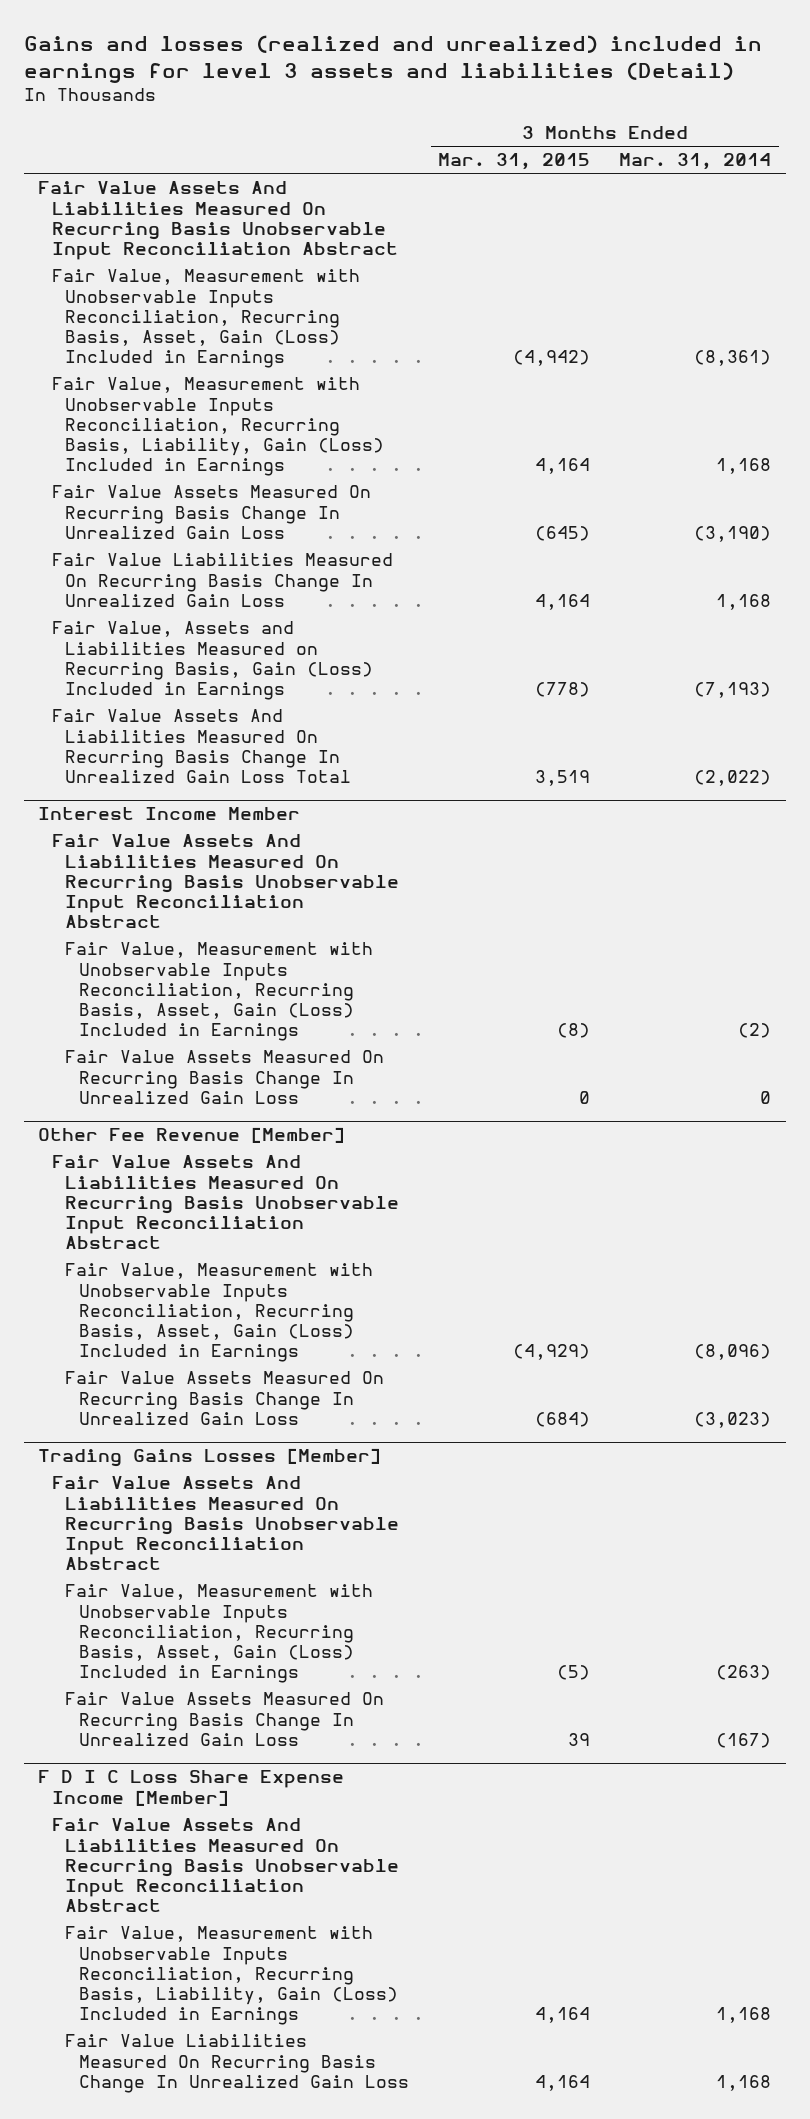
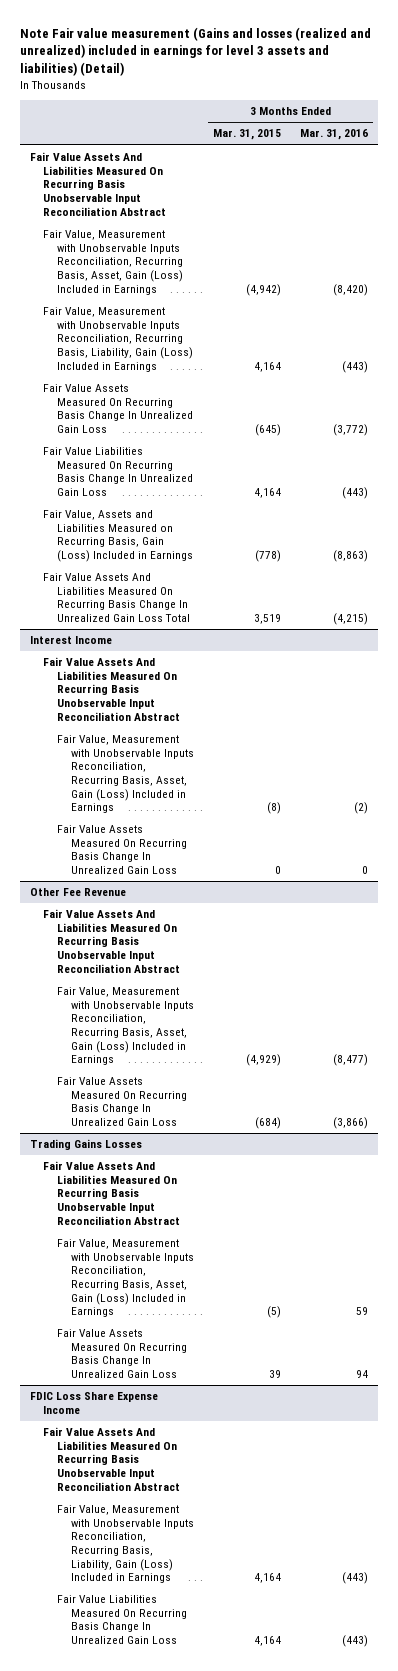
- Gains and losses (realized and unrealized) included in earnings for level 3 assets and liabilities (Detail)
+ Note Fair value measurement (Gains and losses (realized and unrealized) included in earnings for level 3 assets and liabilities) (Detail)
- | 3 Months Ended Mar. 31, 2015 | 3 Months Ended Mar. 31, 2014
+ | 3 Months Ended Mar. 31, 2015 | 3 Months Ended Mar. 31, 2016
- Interest Income Member
+ Interest Income
- Other Fee Revenue [Member]
+ Other Fee Revenue
- Trading Gains Losses [Member]
+ Trading Gains Losses
- F D I C Loss Share Expense Income [Member]
+ FDIC Loss Share Expense Income

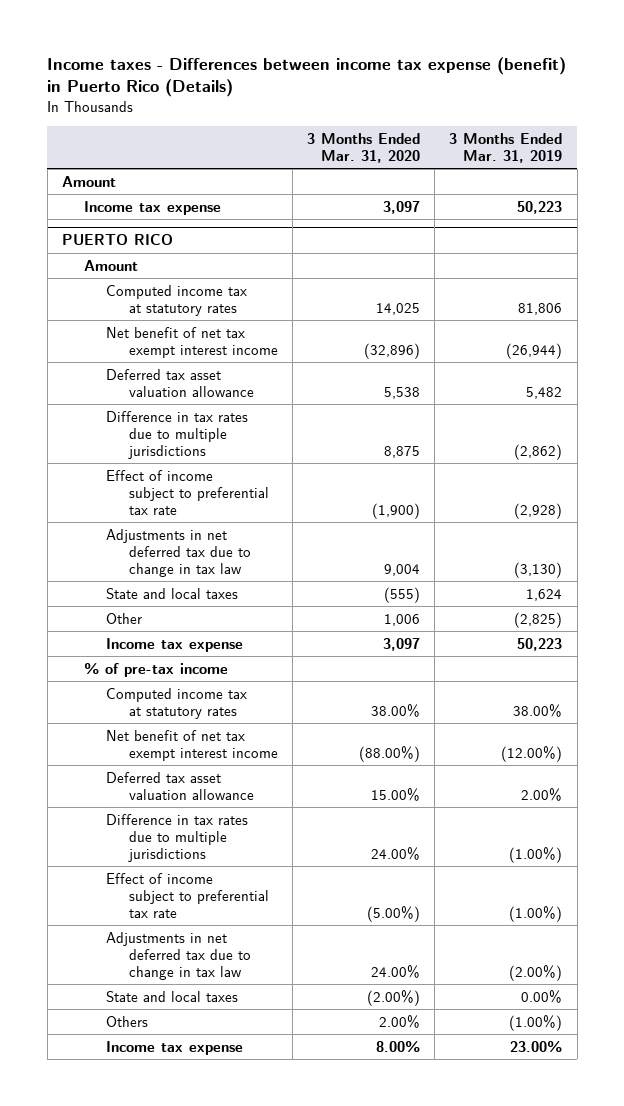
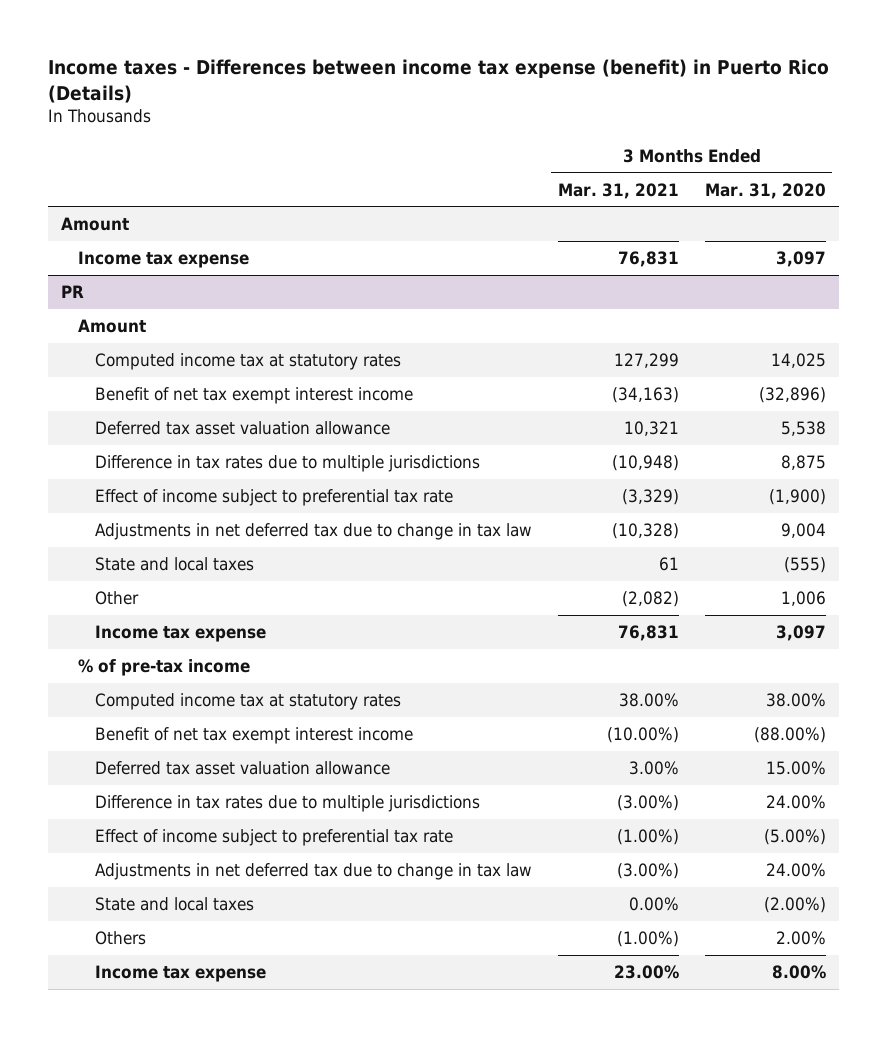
- | 3 Months Ended Mar. 31, 2020 | 3 Months Ended Mar. 31, 2019
+ | 3 Months Ended Mar. 31, 2021 | 3 Months Ended Mar. 31, 2020
- PUERTO RICO
+ PR
- Net benefit of net tax exempt interest income | (32,896) | (26,944)
+ Benefit of net tax exempt interest income | (34,163) | (32,896)
- Net benefit of net tax exempt interest income | (88.00%) | (12.00%)
+ Benefit of net tax exempt interest income | (10.00%) | (88.00%)

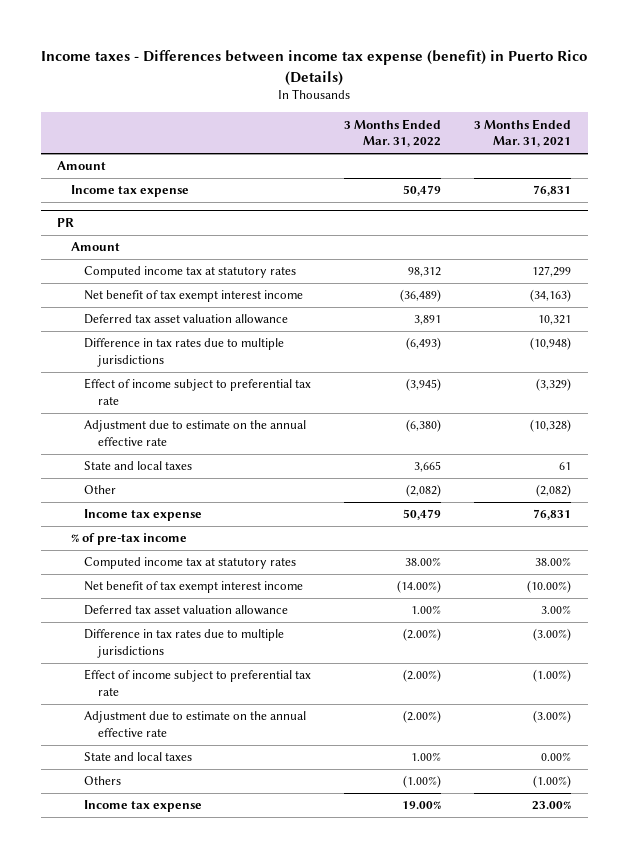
- | 3 Months Ended Mar. 31, 2021 | 3 Months Ended Mar. 31, 2020
+ | 3 Months Ended Mar. 31, 2022 | 3 Months Ended Mar. 31, 2021
@ PR
- Benefit of net tax exempt interest income | (34,163) | (32,896)
+ Net benefit of tax exempt interest income | (36,489) | (34,163)
- Adjustments in net deferred tax due to change in tax law | (10,328) | 9,004
+ Adjustment due to estimate on the annual effective rate | (6,380) | (10,328)
- Benefit of net tax exempt interest income | (10.00%) | (88.00%)
+ Net benefit of tax exempt interest income | (14.00%) | (10.00%)
- Adjustments in net deferred tax due to change in tax law | (3.00%) | 24.00%
+ Adjustment due to estimate on the annual effective rate | (2.00%) | (3.00%)

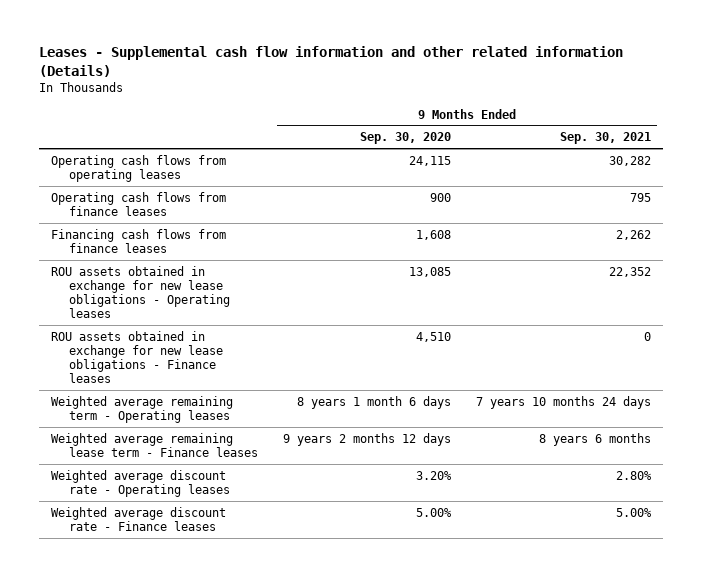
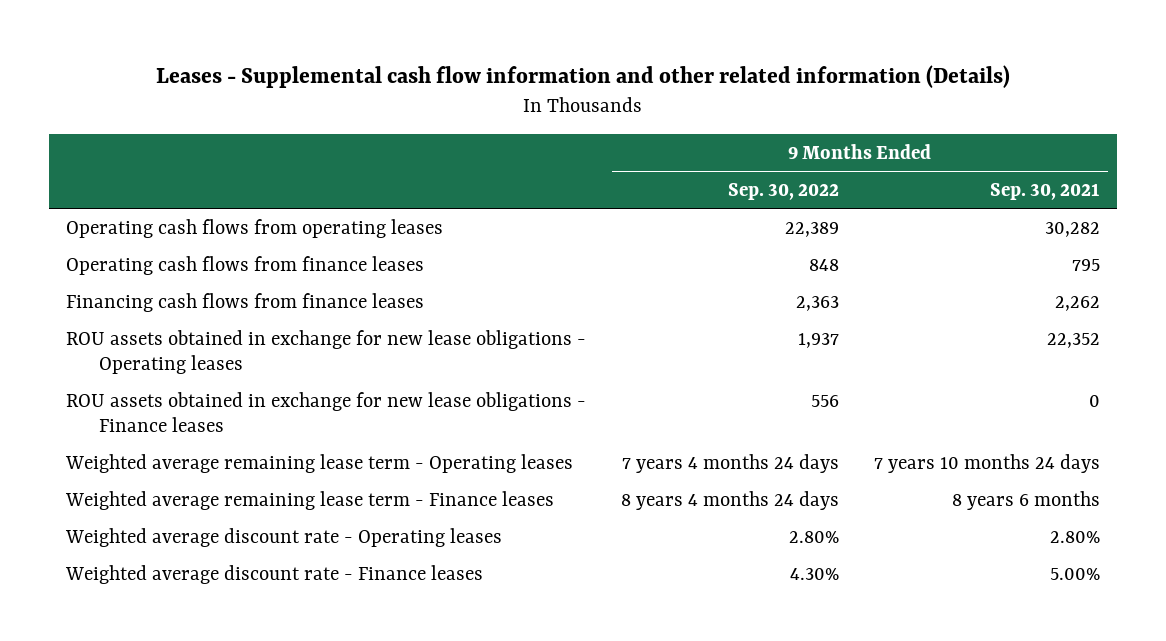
- | 9 Months Ended Sep. 30, 2020 | 9 Months Ended Sep. 30, 2021
+ | 9 Months Ended Sep. 30, 2022 | 9 Months Ended Sep. 30, 2021
- Weighted average remaining term - Operating leases | 8 years 1 month 6 days | 7 years 10 months 24 days
+ Weighted average remaining lease term - Operating leases | 7 years 4 months 24 days | 7 years 10 months 24 days

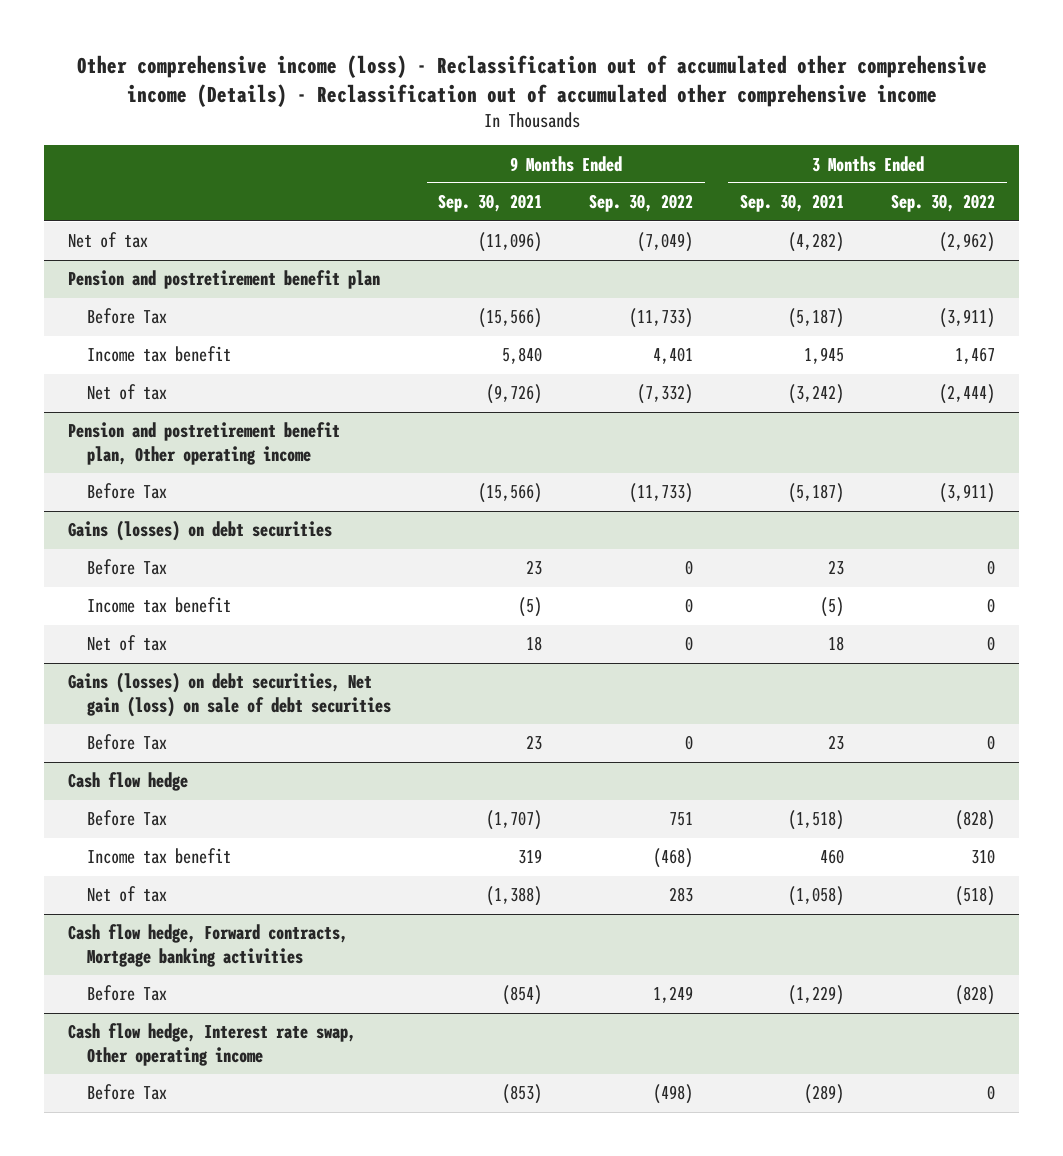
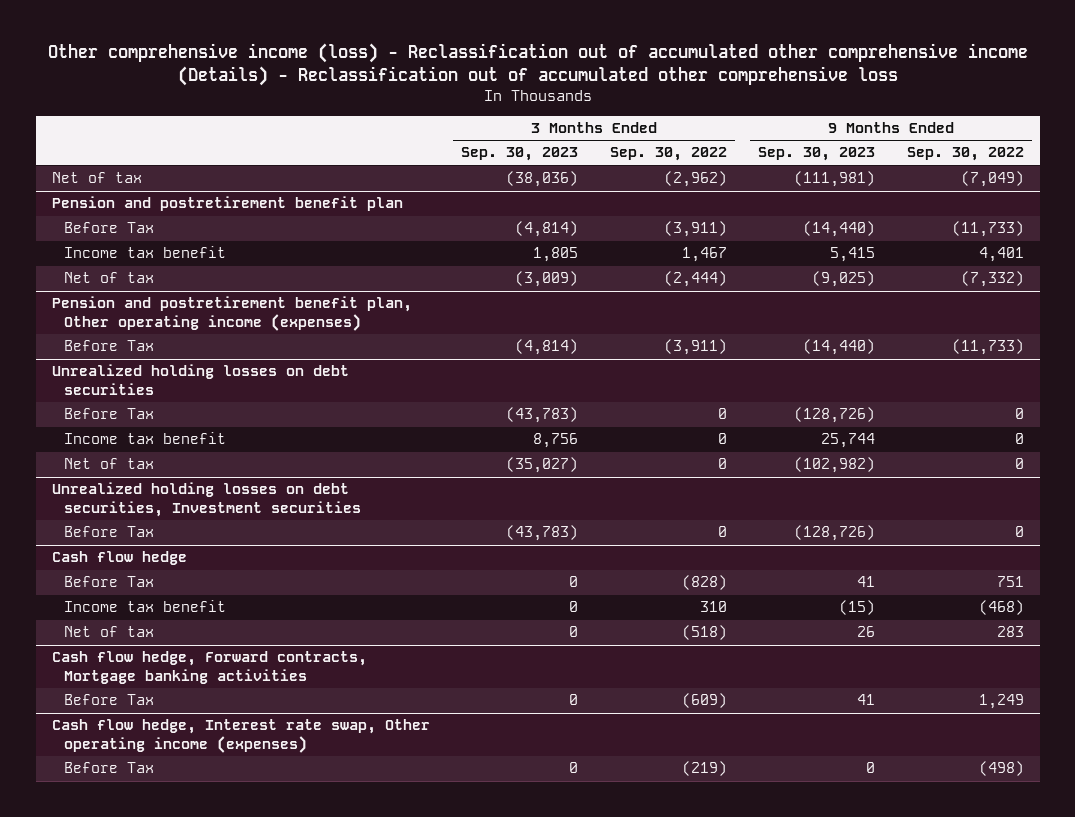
- Other comprehensive income (loss) - Reclassification out of accumulated other comprehensive income (Details) - Reclassification out of accumulated other comprehensive income
+ Other comprehensive income (loss) - Reclassification out of accumulated other comprehensive income (Details) - Reclassification out of accumulated other comprehensive loss
- | 9 Months Ended Sep. 30, 2021 | 9 Months Ended Sep. 30, 2022 | 3 Months Ended Sep. 30, 2021 | 3 Months Ended Sep. 30, 2022
+ | 3 Months Ended Sep. 30, 2023 | 3 Months Ended Sep. 30, 2022 | 9 Months Ended Sep. 30, 2023 | 9 Months Ended Sep. 30, 2022
- Pension and postretirement benefit plan, Other operating income
+ Pension and postretirement benefit plan, Other operating income (expenses)
- Gains (losses) on debt securities
+ Unrealized holding losses on debt securities
- Gains (losses) on debt securities, Net gain (loss) on sale of debt securities
+ Unrealized holding losses on debt securities, Investment securities
@ Cash flow hedge, Forward contracts, Mortgage banking activities
- Before Tax | (854) | 1,249 | (1,229) | (828)
- Cash flow hedge, Interest rate swap, Other operating income
- Before Tax | (853) | (498) | (289) | 0
@ Cash flow hedge, Forward contracts, Mortgage banking activities
+ Before Tax | 0 | (609) | 41 | 1,249
+ Cash flow hedge, Interest rate swap, Other operating income (expenses)
+ Before Tax | 0 | (219) | 0 | (498)

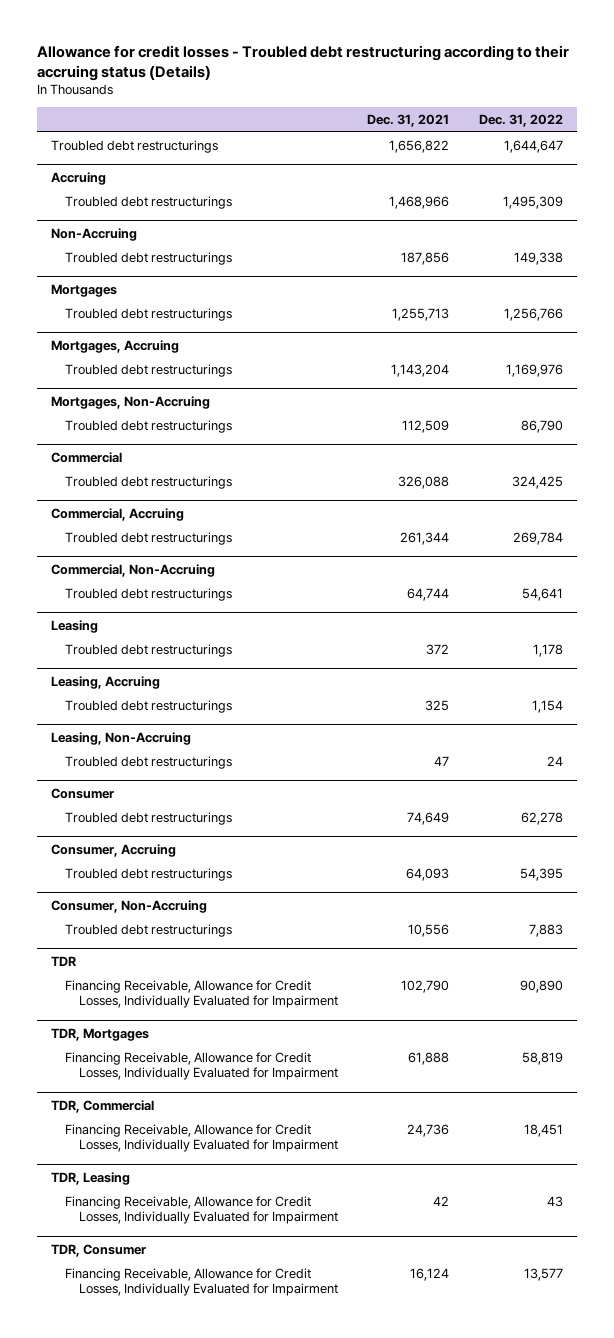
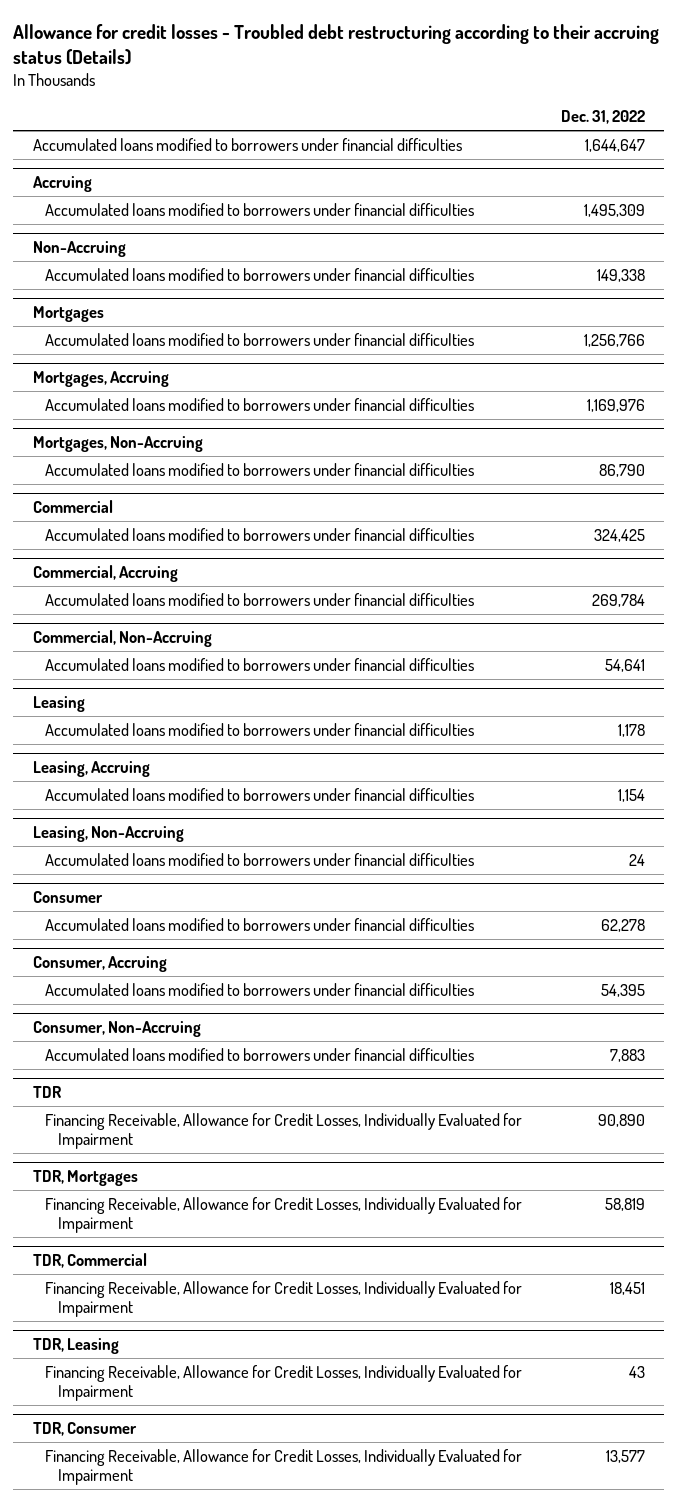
- | Dec. 31, 2021 | Dec. 31, 2022
+ | Dec. 31, 2022
- Troubled debt restructurings | 1,656,822 | 1,644,647
+ Accumulated loans modified to borrowers under financial difficulties | 1,644,647
@ Accruing
- Troubled debt restructurings | 1,468,966 | 1,495,309
+ Accumulated loans modified to borrowers under financial difficulties | 1,495,309
@ Non-Accruing
- Troubled debt restructurings | 187,856 | 149,338
+ Accumulated loans modified to borrowers under financial difficulties | 149,338
@ Mortgages
- Troubled debt restructurings | 1,255,713 | 1,256,766
+ Accumulated loans modified to borrowers under financial difficulties | 1,256,766
@ Mortgages, Accruing
- Troubled debt restructurings | 1,143,204 | 1,169,976
+ Accumulated loans modified to borrowers under financial difficulties | 1,169,976
@ Mortgages, Non-Accruing
- Troubled debt restructurings | 112,509 | 86,790
+ Accumulated loans modified to borrowers under financial difficulties | 86,790
@ Commercial
- Troubled debt restructurings | 326,088 | 324,425
+ Accumulated loans modified to borrowers under financial difficulties | 324,425
@ Commercial, Accruing
- Troubled debt restructurings | 261,344 | 269,784
+ Accumulated loans modified to borrowers under financial difficulties | 269,784
@ Commercial, Non-Accruing
- Troubled debt restructurings | 64,744 | 54,641
+ Accumulated loans modified to borrowers under financial difficulties | 54,641
@ Leasing
- Troubled debt restructurings | 372 | 1,178
+ Accumulated loans modified to borrowers under financial difficulties | 1,178
@ Leasing, Accruing
- Troubled debt restructurings | 325 | 1,154
+ Accumulated loans modified to borrowers under financial difficulties | 1,154
@ Leasing, Non-Accruing
- Troubled debt restructurings | 47 | 24
+ Accumulated loans modified to borrowers under financial difficulties | 24
@ Consumer
- Troubled debt restructurings | 74,649 | 62,278
+ Accumulated loans modified to borrowers under financial difficulties | 62,278
@ Consumer, Accruing
- Troubled debt restructurings | 64,093 | 54,395
+ Accumulated loans modified to borrowers under financial difficulties | 54,395
@ Consumer, Non-Accruing
- Troubled debt restructurings | 10,556 | 7,883
+ Accumulated loans modified to borrowers under financial difficulties | 7,883

